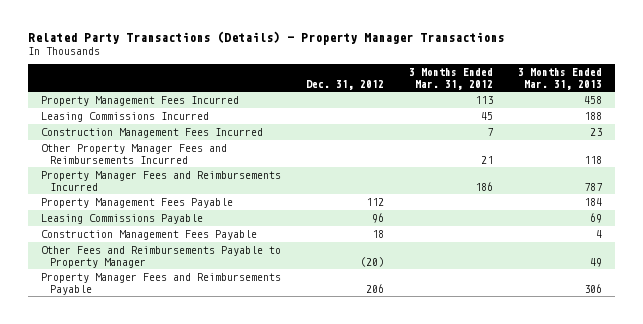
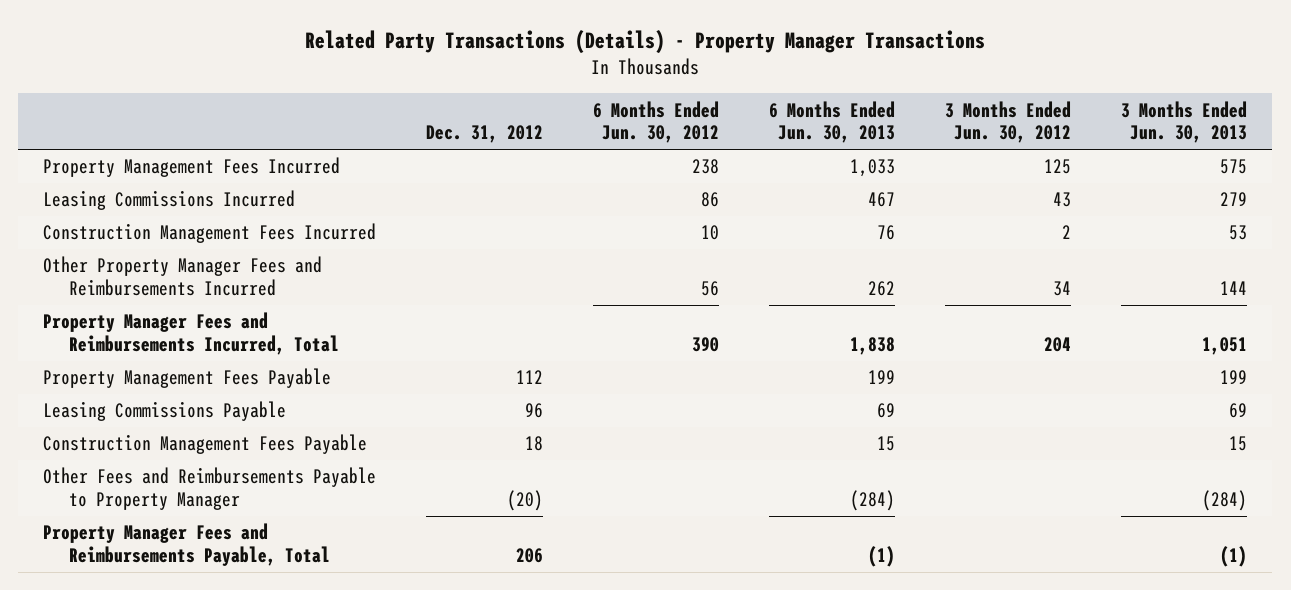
- | Dec. 31, 2012 | 3 Months Ended Mar. 31, 2012 | 3 Months Ended Mar. 31, 2013
+ | Dec. 31, 2012 | 6 Months Ended Jun. 30, 2012 | 6 Months Ended Jun. 30, 2013 | 3 Months Ended Jun. 30, 2012 | 3 Months Ended Jun. 30, 2013
- Property Manager Fees and Reimbursements Incurred | | 186 | 787
+ Property Manager Fees and Reimbursements Incurred, Total | | 390 | 1,838 | 204 | 1,051
- Property Manager Fees and Reimbursements Payable | 206 | | 306
+ Property Manager Fees and Reimbursements Payable, Total | 206 | | (1) | | (1)

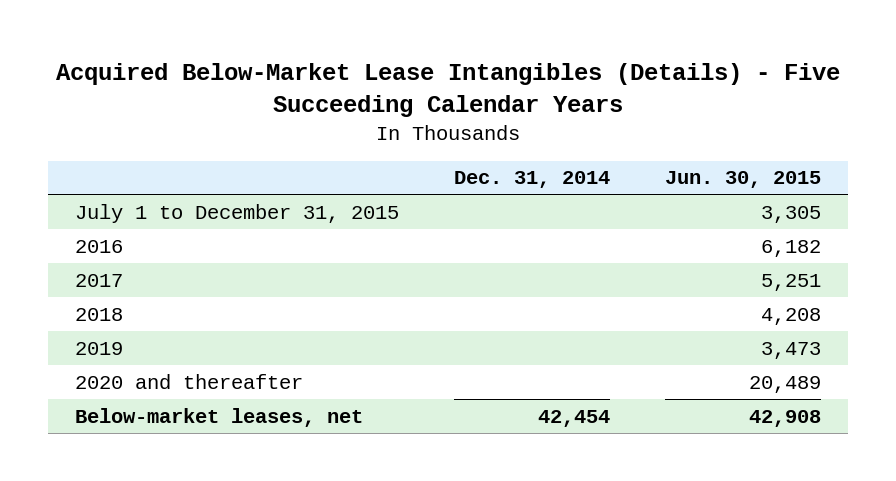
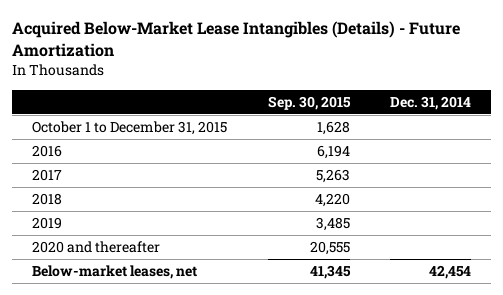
- Acquired Below-Market Lease Intangibles (Details) - Five Succeeding Calendar Years
+ Acquired Below-Market Lease Intangibles (Details) - Future Amortization
- | Dec. 31, 2014 | Jun. 30, 2015
+ | Sep. 30, 2015 | Dec. 31, 2014
- July 1 to December 31, 2015 | | 3,305
+ October 1 to December 31, 2015 | 1,628 |

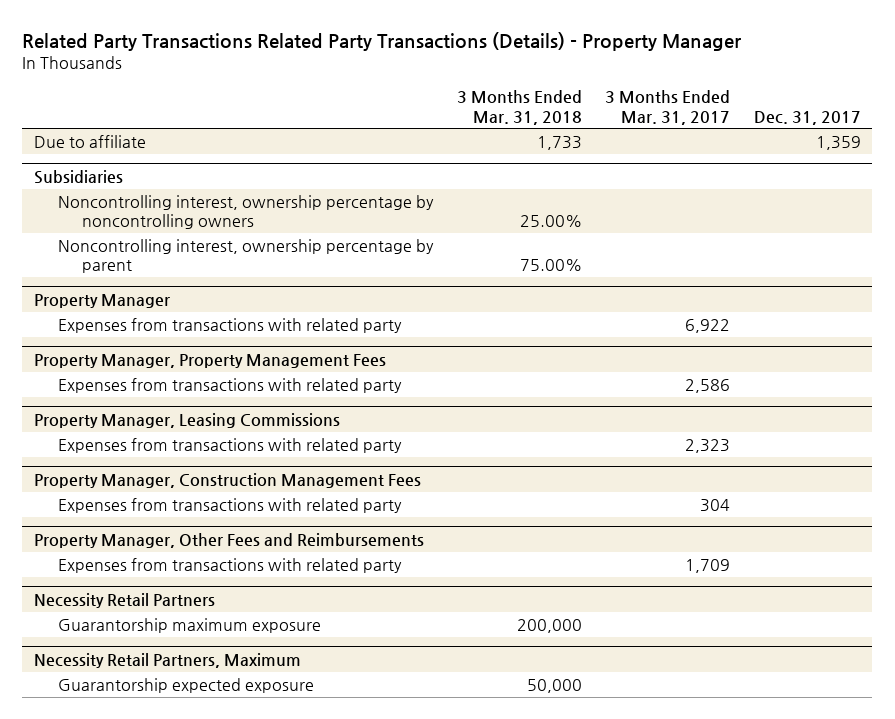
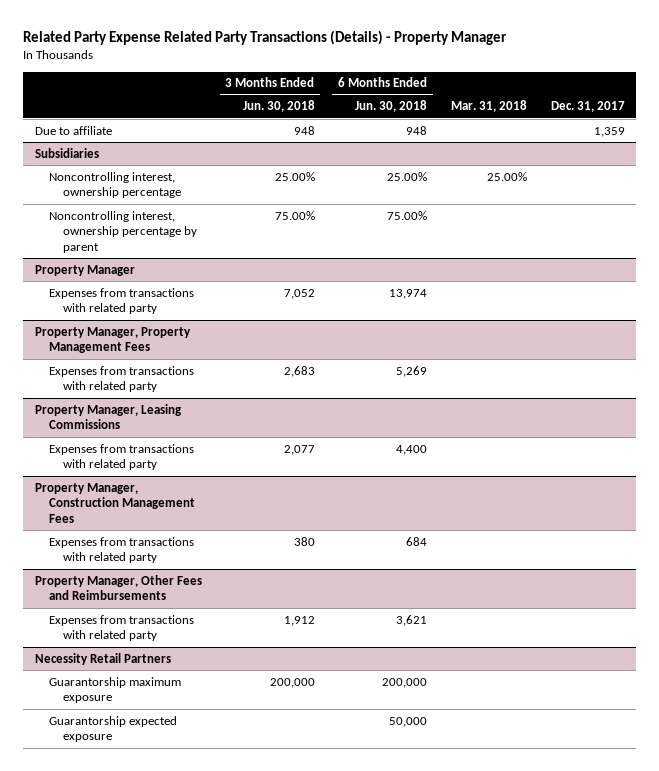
- Related Party Transactions Related Party Transactions (Details) - Property Manager
+ Related Party Expense Related Party Transactions (Details) - Property Manager
- | 3 Months Ended Mar. 31, 2018 | 3 Months Ended Mar. 31, 2017 | Dec. 31, 2017
+ | 3 Months Ended Jun. 30, 2018 | 6 Months Ended Jun. 30, 2018 | Mar. 31, 2018 | Dec. 31, 2017
@ Subsidiaries
- Noncontrolling interest, ownership percentage by noncontrolling owners | 25.00% | |
+ Noncontrolling interest, ownership percentage | 25.00% | 25.00% | 25.00% |
- Necessity Retail Partners, Maximum
- Guarantorship expected exposure | 50,000 | |
@ Necessity Retail Partners
+ Guarantorship expected exposure | | 50,000 | |

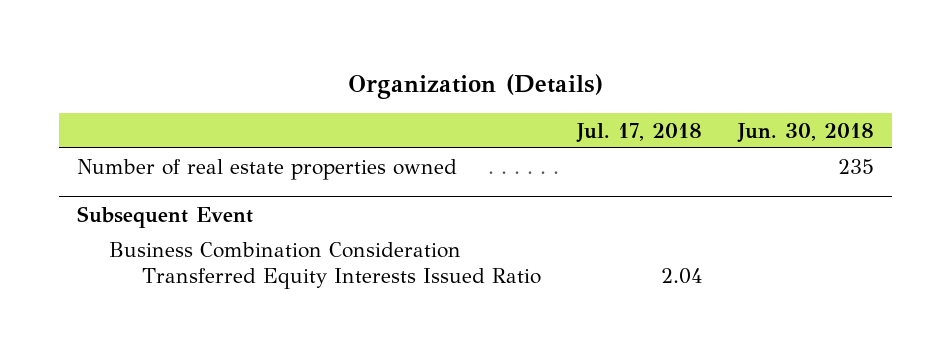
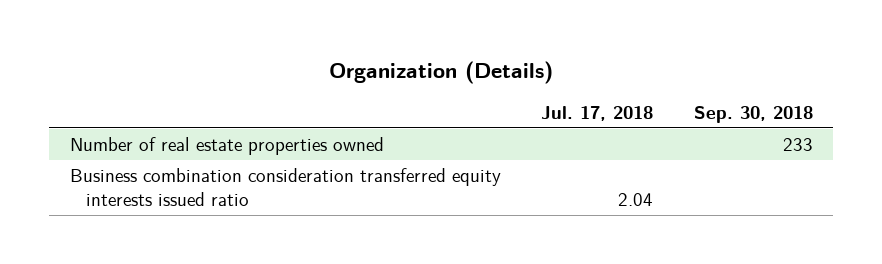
- | Jul. 17, 2018 | Jun. 30, 2018
+ | Jul. 17, 2018 | Sep. 30, 2018
- Subsequent Event
- Business Combination Consideration Transferred Equity Interests Issued Ratio | 2.04 |
+ Business combination consideration transferred equity interests issued ratio | 2.04 |

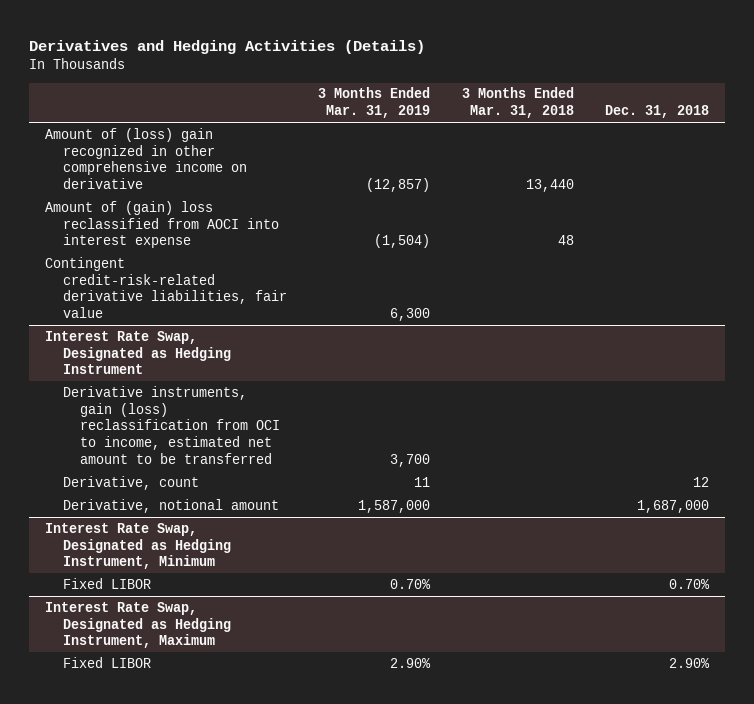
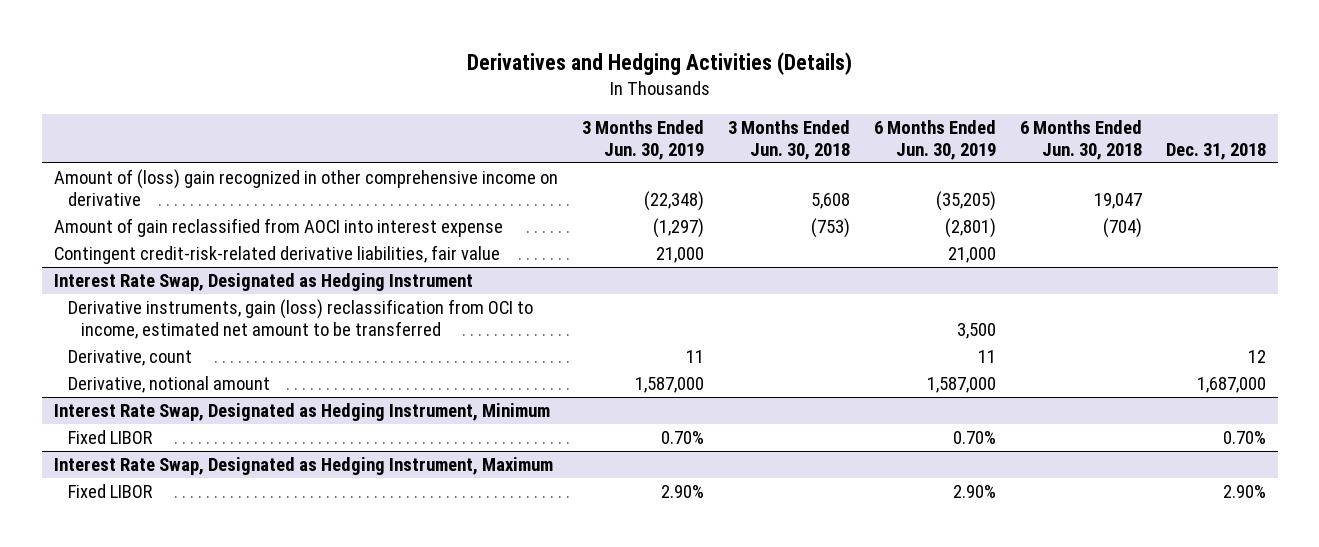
- | 3 Months Ended Mar. 31, 2019 | 3 Months Ended Mar. 31, 2018 | Dec. 31, 2018
+ | 3 Months Ended Jun. 30, 2019 | 3 Months Ended Jun. 30, 2018 | 6 Months Ended Jun. 30, 2019 | 6 Months Ended Jun. 30, 2018 | Dec. 31, 2018
- Amount of (gain) loss reclassified from AOCI into interest expense | (1,504) | 48 |
+ Amount of gain reclassified from AOCI into interest expense | (1,297) | (753) | (2,801) | (704) |

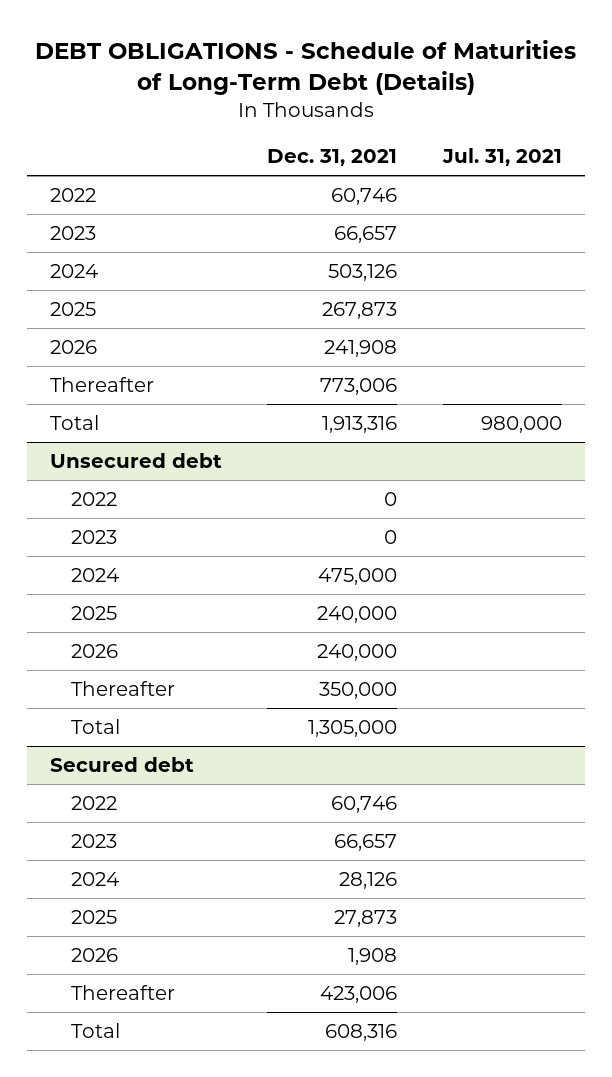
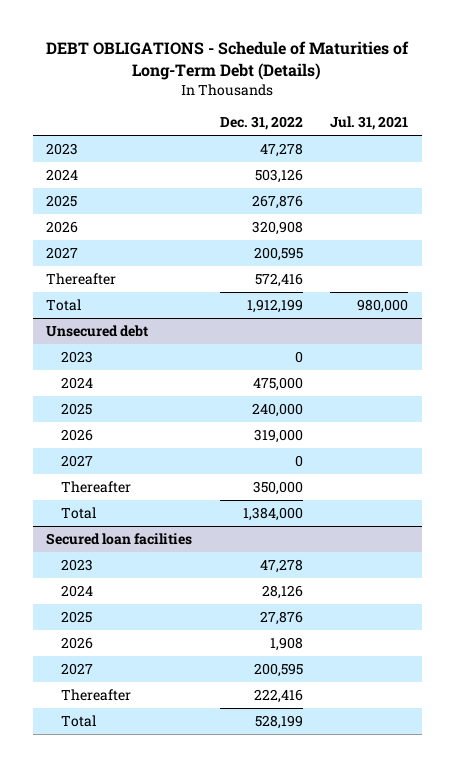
- | Dec. 31, 2021 | Jul. 31, 2021
+ | Dec. 31, 2022 | Jul. 31, 2021
- 2022 | 60,746 |
+ 2027 | 200,595 |
@ Unsecured debt
- 2022 | 0 |
+ 2027 | 0 |
- Secured debt
- 2022 | 60,746 |
+ Secured loan facilities
+ 2027 | 200,595 |

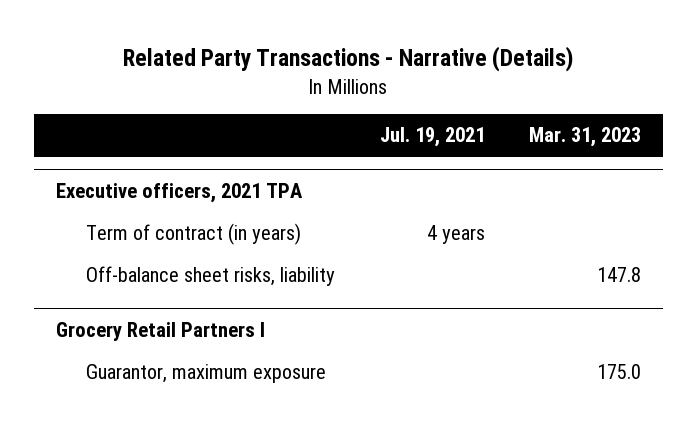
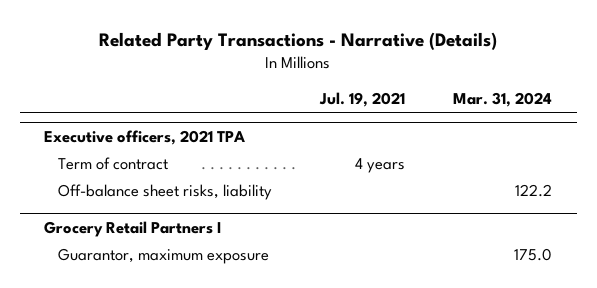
- | Jul. 19, 2021 | Mar. 31, 2023
+ | Jul. 19, 2021 | Mar. 31, 2024
@ Executive officers, 2021 TPA
- Term of contract (in years) | 4 years |
+ Term of contract | 4 years |

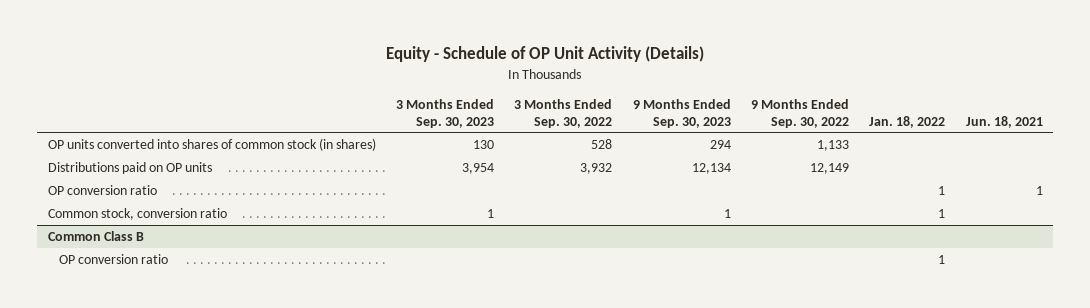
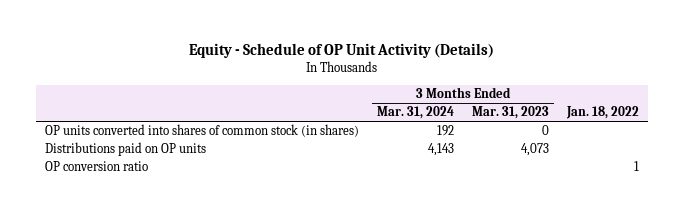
- | 3 Months Ended Sep. 30, 2023 | 3 Months Ended Sep. 30, 2022 | 9 Months Ended Sep. 30, 2023 | 9 Months Ended Sep. 30, 2022 | Jan. 18, 2022 | Jun. 18, 2021
+ | 3 Months Ended Mar. 31, 2024 | 3 Months Ended Mar. 31, 2023 | Jan. 18, 2022
- Common stock, conversion ratio | 1 | | 1 | | 1 |
- Common Class B
- OP conversion ratio | | | | | 1 |

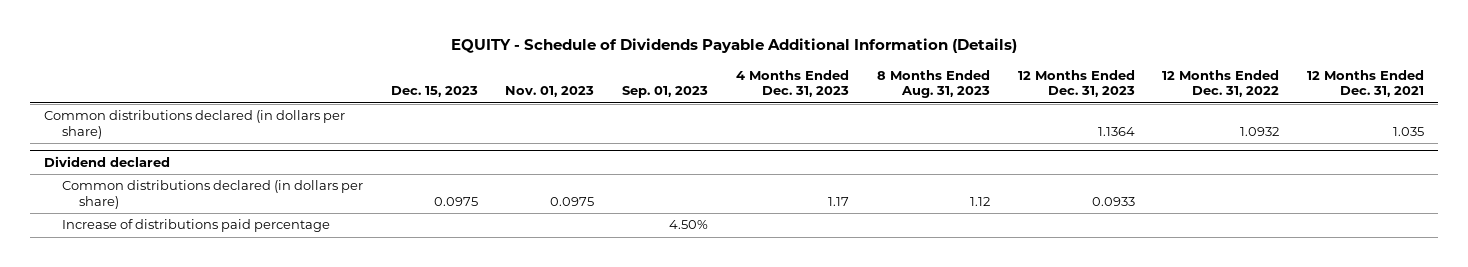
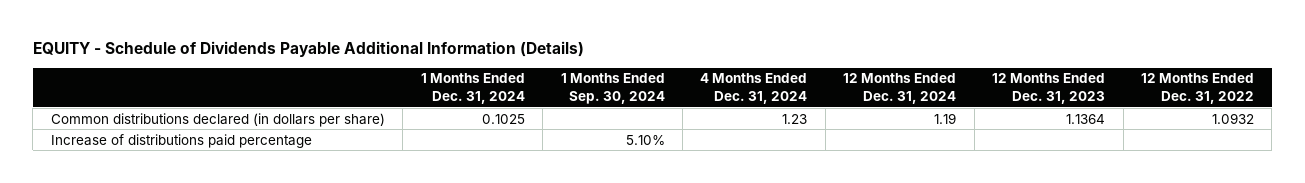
- | Dec. 15, 2023 | Nov. 01, 2023 | Sep. 01, 2023 | 4 Months Ended Dec. 31, 2023 | 8 Months Ended Aug. 31, 2023 | 12 Months Ended Dec. 31, 2023 | 12 Months Ended Dec. 31, 2022 | 12 Months Ended Dec. 31, 2021
+ | 1 Months Ended Dec. 31, 2024 | 1 Months Ended Sep. 30, 2024 | 4 Months Ended Dec. 31, 2024 | 12 Months Ended Dec. 31, 2024 | 12 Months Ended Dec. 31, 2023 | 12 Months Ended Dec. 31, 2022
- Dividend declared
- Common distributions declared (in dollars per share) | 0.0975 | 0.0975 | | 1.17 | 1.12 | 0.0933 | |
- Increase of distributions paid percentage | | | 4.50% | | | | |
+ Increase of distributions paid percentage | | 5.10% | | | |

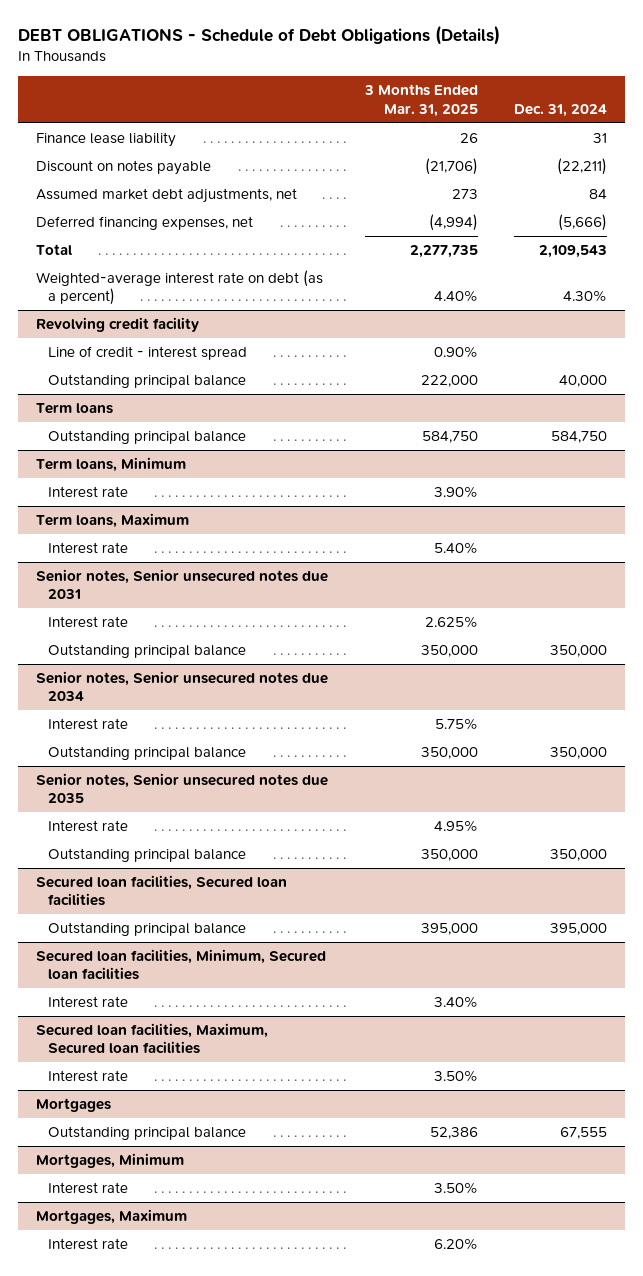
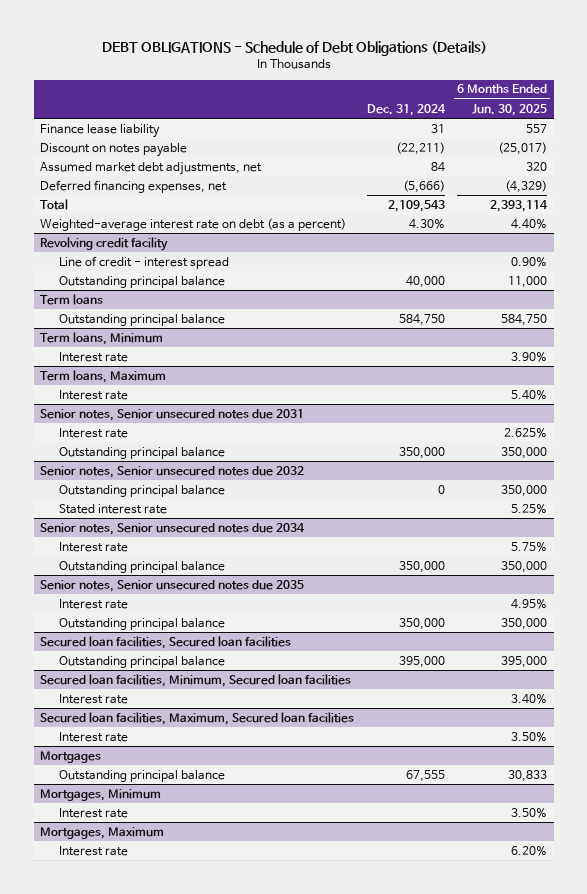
- | 3 Months Ended Mar. 31, 2025 | Dec. 31, 2024
+ | Dec. 31, 2024 | 6 Months Ended Jun. 30, 2025
+ Senior notes, Senior unsecured notes due 2032
+ Outstanding principal balance | 0 | 350,000
+ Stated interest rate | | 5.25%

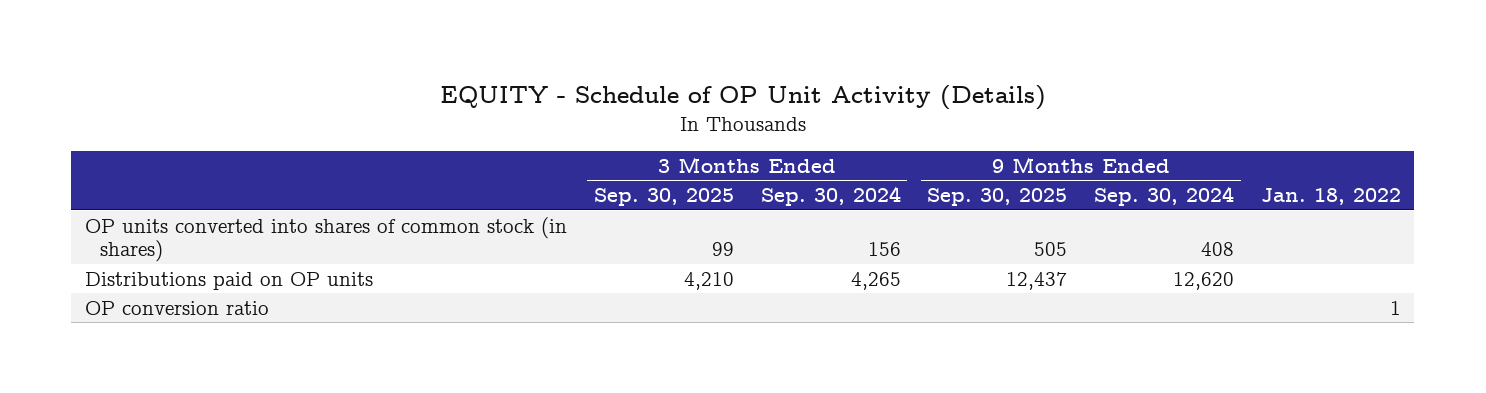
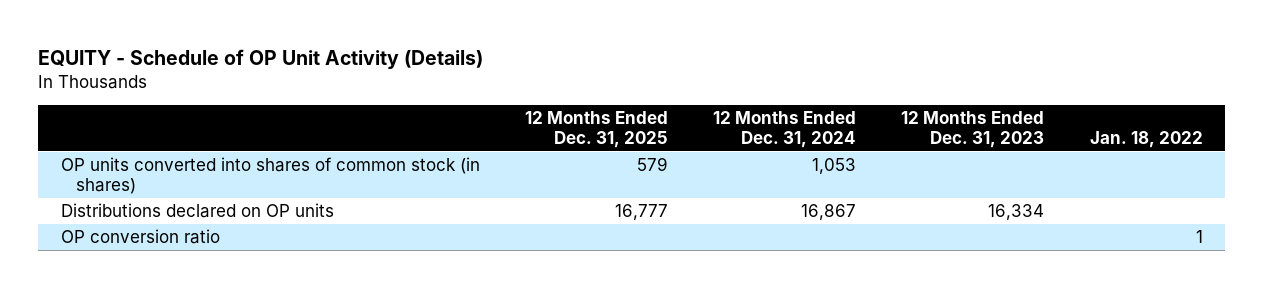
- | 3 Months Ended Sep. 30, 2025 | 3 Months Ended Sep. 30, 2024 | 9 Months Ended Sep. 30, 2025 | 9 Months Ended Sep. 30, 2024 | Jan. 18, 2022
+ | 12 Months Ended Dec. 31, 2025 | 12 Months Ended Dec. 31, 2024 | 12 Months Ended Dec. 31, 2023 | Jan. 18, 2022
- Distributions paid on OP units | 4,210 | 4,265 | 12,437 | 12,620 |
+ Distributions declared on OP units | 16,777 | 16,867 | 16,334 |

